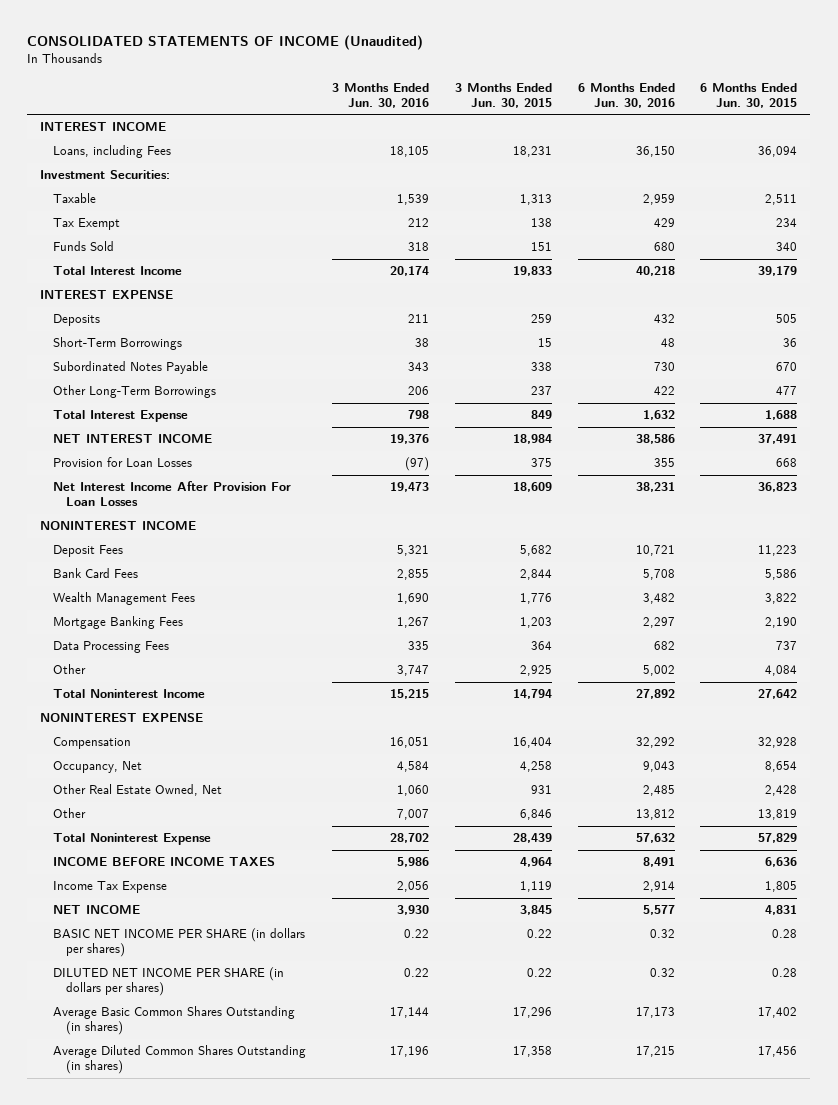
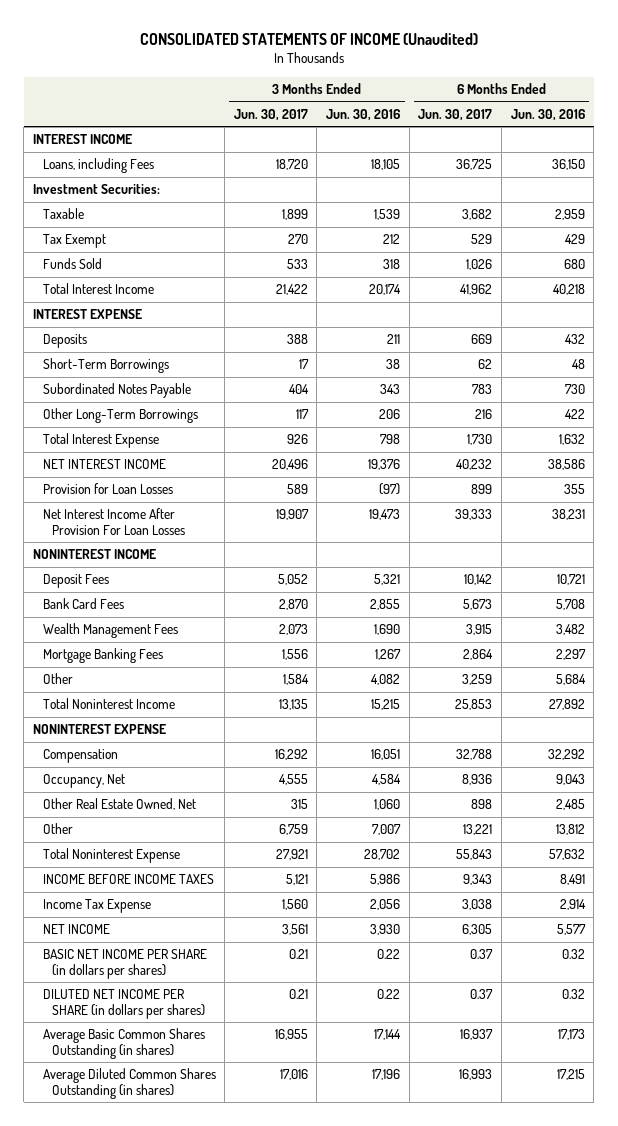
- | 3 Months Ended Jun. 30, 2016 | 3 Months Ended Jun. 30, 2015 | 6 Months Ended Jun. 30, 2016 | 6 Months Ended Jun. 30, 2015
+ | 3 Months Ended Jun. 30, 2017 | 3 Months Ended Jun. 30, 2016 | 6 Months Ended Jun. 30, 2017 | 6 Months Ended Jun. 30, 2016
- Data Processing Fees | 335 | 364 | 682 | 737
- Other | 3,747 | 2,925 | 5,002 | 4,084
+ Other | 1,584 | 4,082 | 3,259 | 5,684

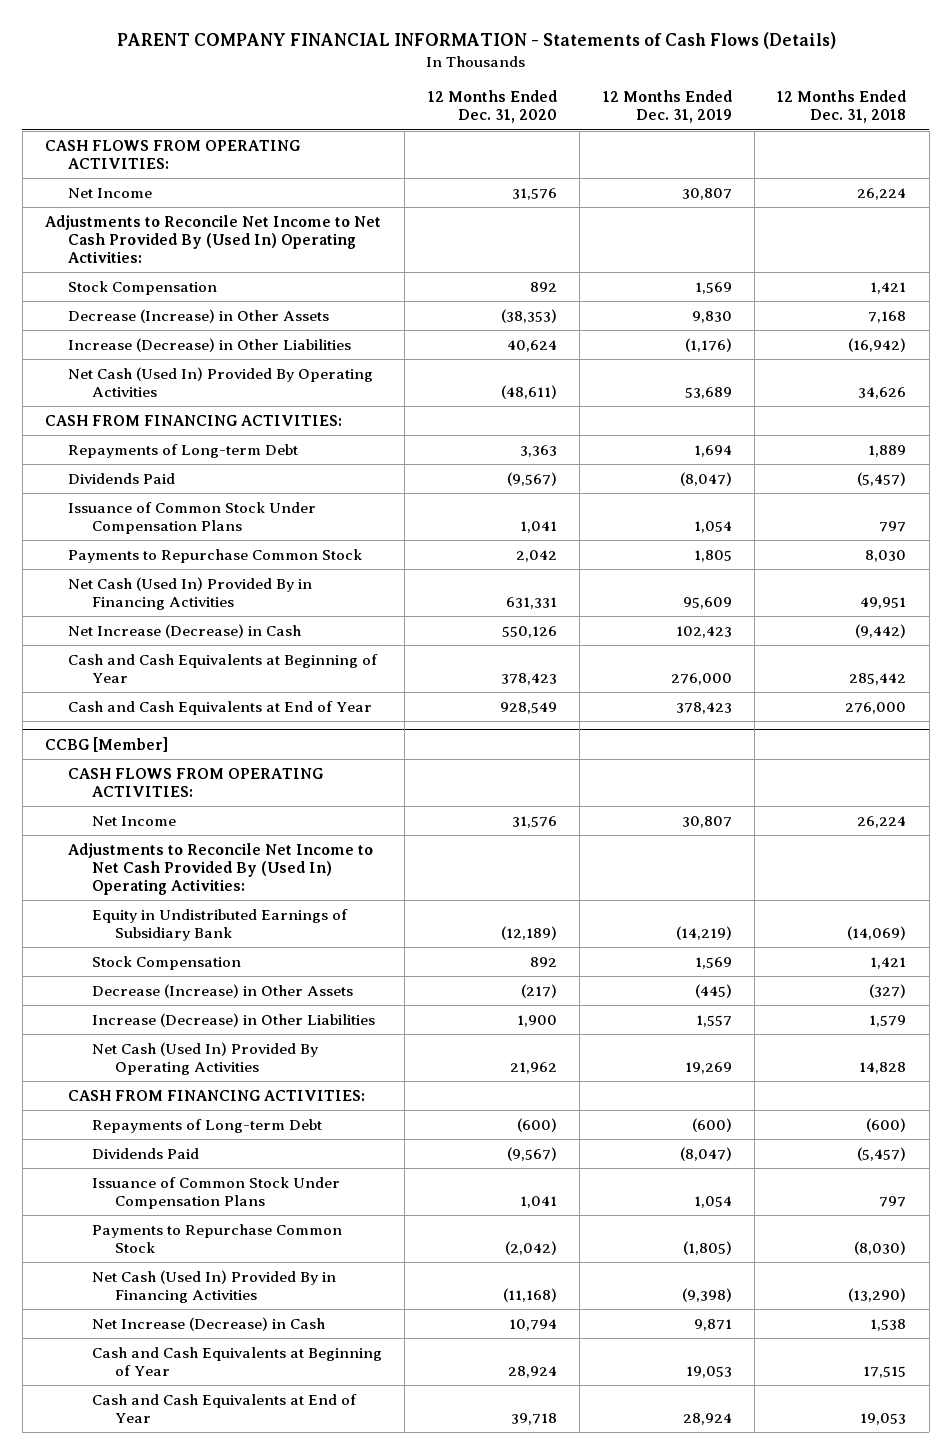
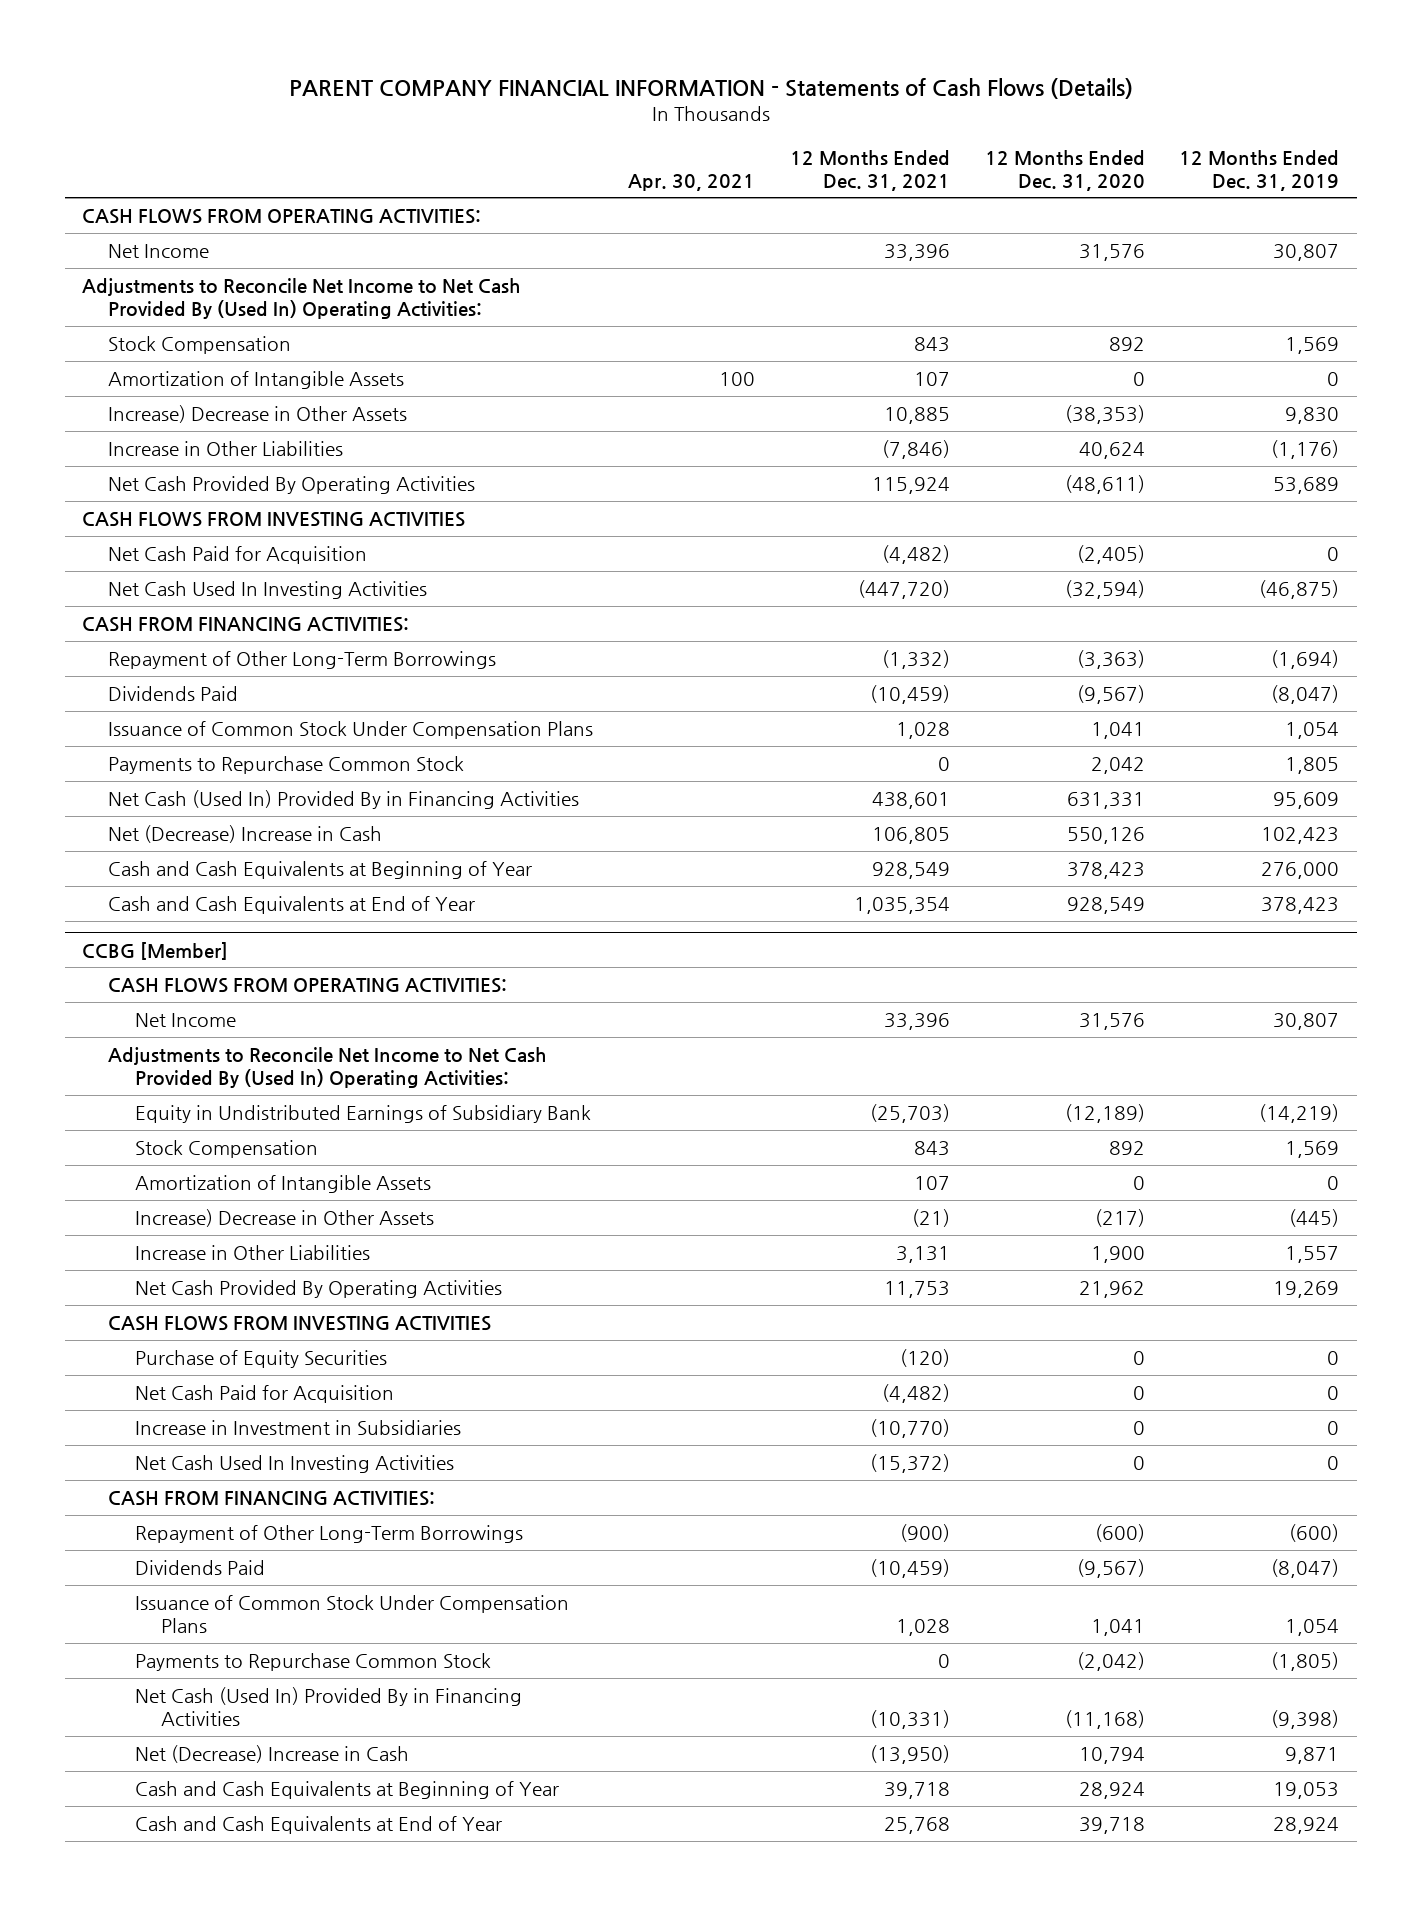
- | 12 Months Ended Dec. 31, 2020 | 12 Months Ended Dec. 31, 2019 | 12 Months Ended Dec. 31, 2018
+ | Apr. 30, 2021 | 12 Months Ended Dec. 31, 2021 | 12 Months Ended Dec. 31, 2020 | 12 Months Ended Dec. 31, 2019
- Decrease (Increase) in Other Assets | (38,353) | 9,830 | 7,168
- Increase (Decrease) in Other Liabilities | 40,624 | (1,176) | (16,942)
- Net Cash (Used In) Provided By Operating Activities | (48,611) | 53,689 | 34,626
+ Amortization of Intangible Assets | 100 | 107 | 0 | 0
+ Increase) Decrease in Other Assets | | 10,885 | (38,353) | 9,830
+ Increase in Other Liabilities | | (7,846) | 40,624 | (1,176)
+ Net Cash Provided By Operating Activities | | 115,924 | (48,611) | 53,689
+ CASH FLOWS FROM INVESTING ACTIVITIES
+ Net Cash Paid for Acquisition | | (4,482) | (2,405) | 0
+ Net Cash Used In Investing Activities | | (447,720) | (32,594) | (46,875)
- Repayments of Long-term Debt | 3,363 | 1,694 | 1,889
+ Repayment of Other Long-Term Borrowings | | (1,332) | (3,363) | (1,694)
- Net Increase (Decrease) in Cash | 550,126 | 102,423 | (9,442)
+ Net (Decrease) Increase in Cash | | 106,805 | 550,126 | 102,423
@ CCBG [Member]
- Decrease (Increase) in Other Assets | (217) | (445) | (327)
- Increase (Decrease) in Other Liabilities | 1,900 | 1,557 | 1,579
- Net Cash (Used In) Provided By Operating Activities | 21,962 | 19,269 | 14,828
+ Amortization of Intangible Assets | | 107 | 0 | 0
+ Increase) Decrease in Other Assets | | (21) | (217) | (445)
+ Increase in Other Liabilities | | 3,131 | 1,900 | 1,557
+ Net Cash Provided By Operating Activities | | 11,753 | 21,962 | 19,269
+ CASH FLOWS FROM INVESTING ACTIVITIES
+ Purchase of Equity Securities | | (120) | 0 | 0
+ Net Cash Paid for Acquisition | | (4,482) | 0 | 0
+ Increase in Investment in Subsidiaries | | (10,770) | 0 | 0
+ Net Cash Used In Investing Activities | | (15,372) | 0 | 0
- Repayments of Long-term Debt | (600) | (600) | (600)
+ Repayment of Other Long-Term Borrowings | | (900) | (600) | (600)
- Net Increase (Decrease) in Cash | 10,794 | 9,871 | 1,538
+ Net (Decrease) Increase in Cash | | (13,950) | 10,794 | 9,871

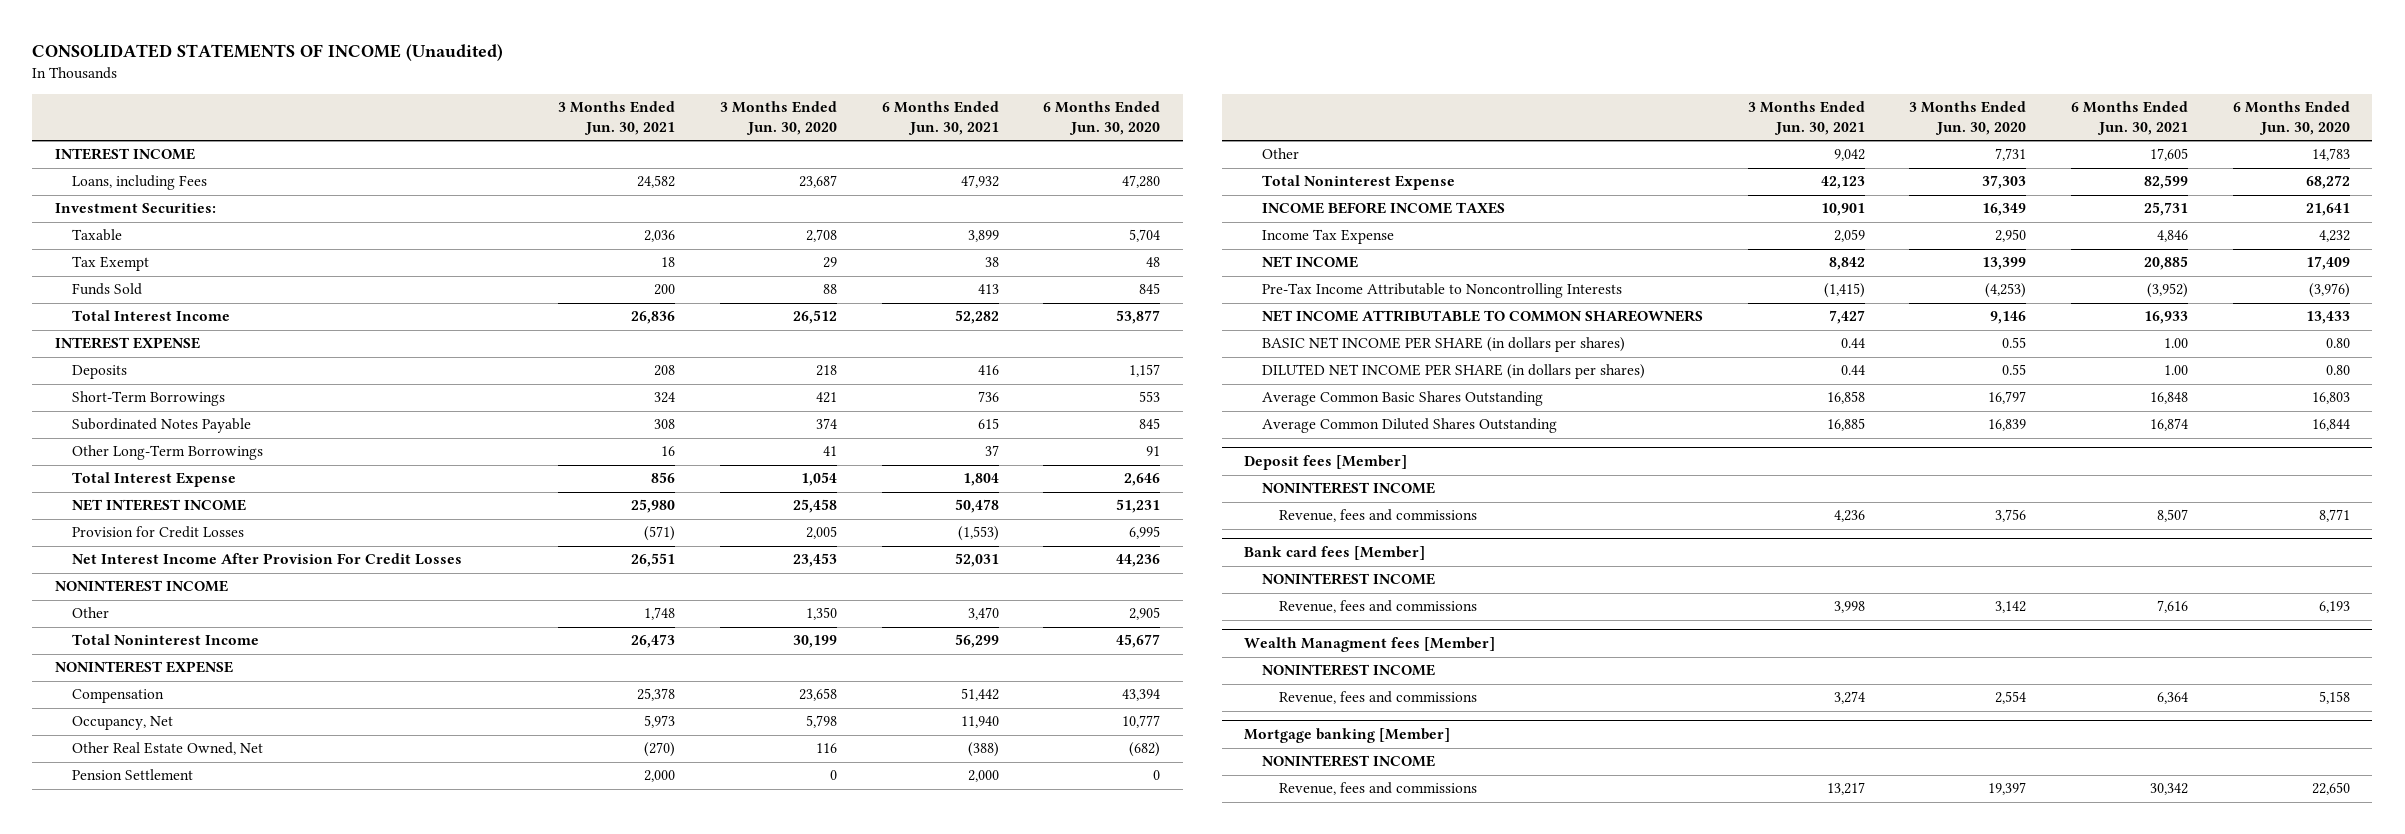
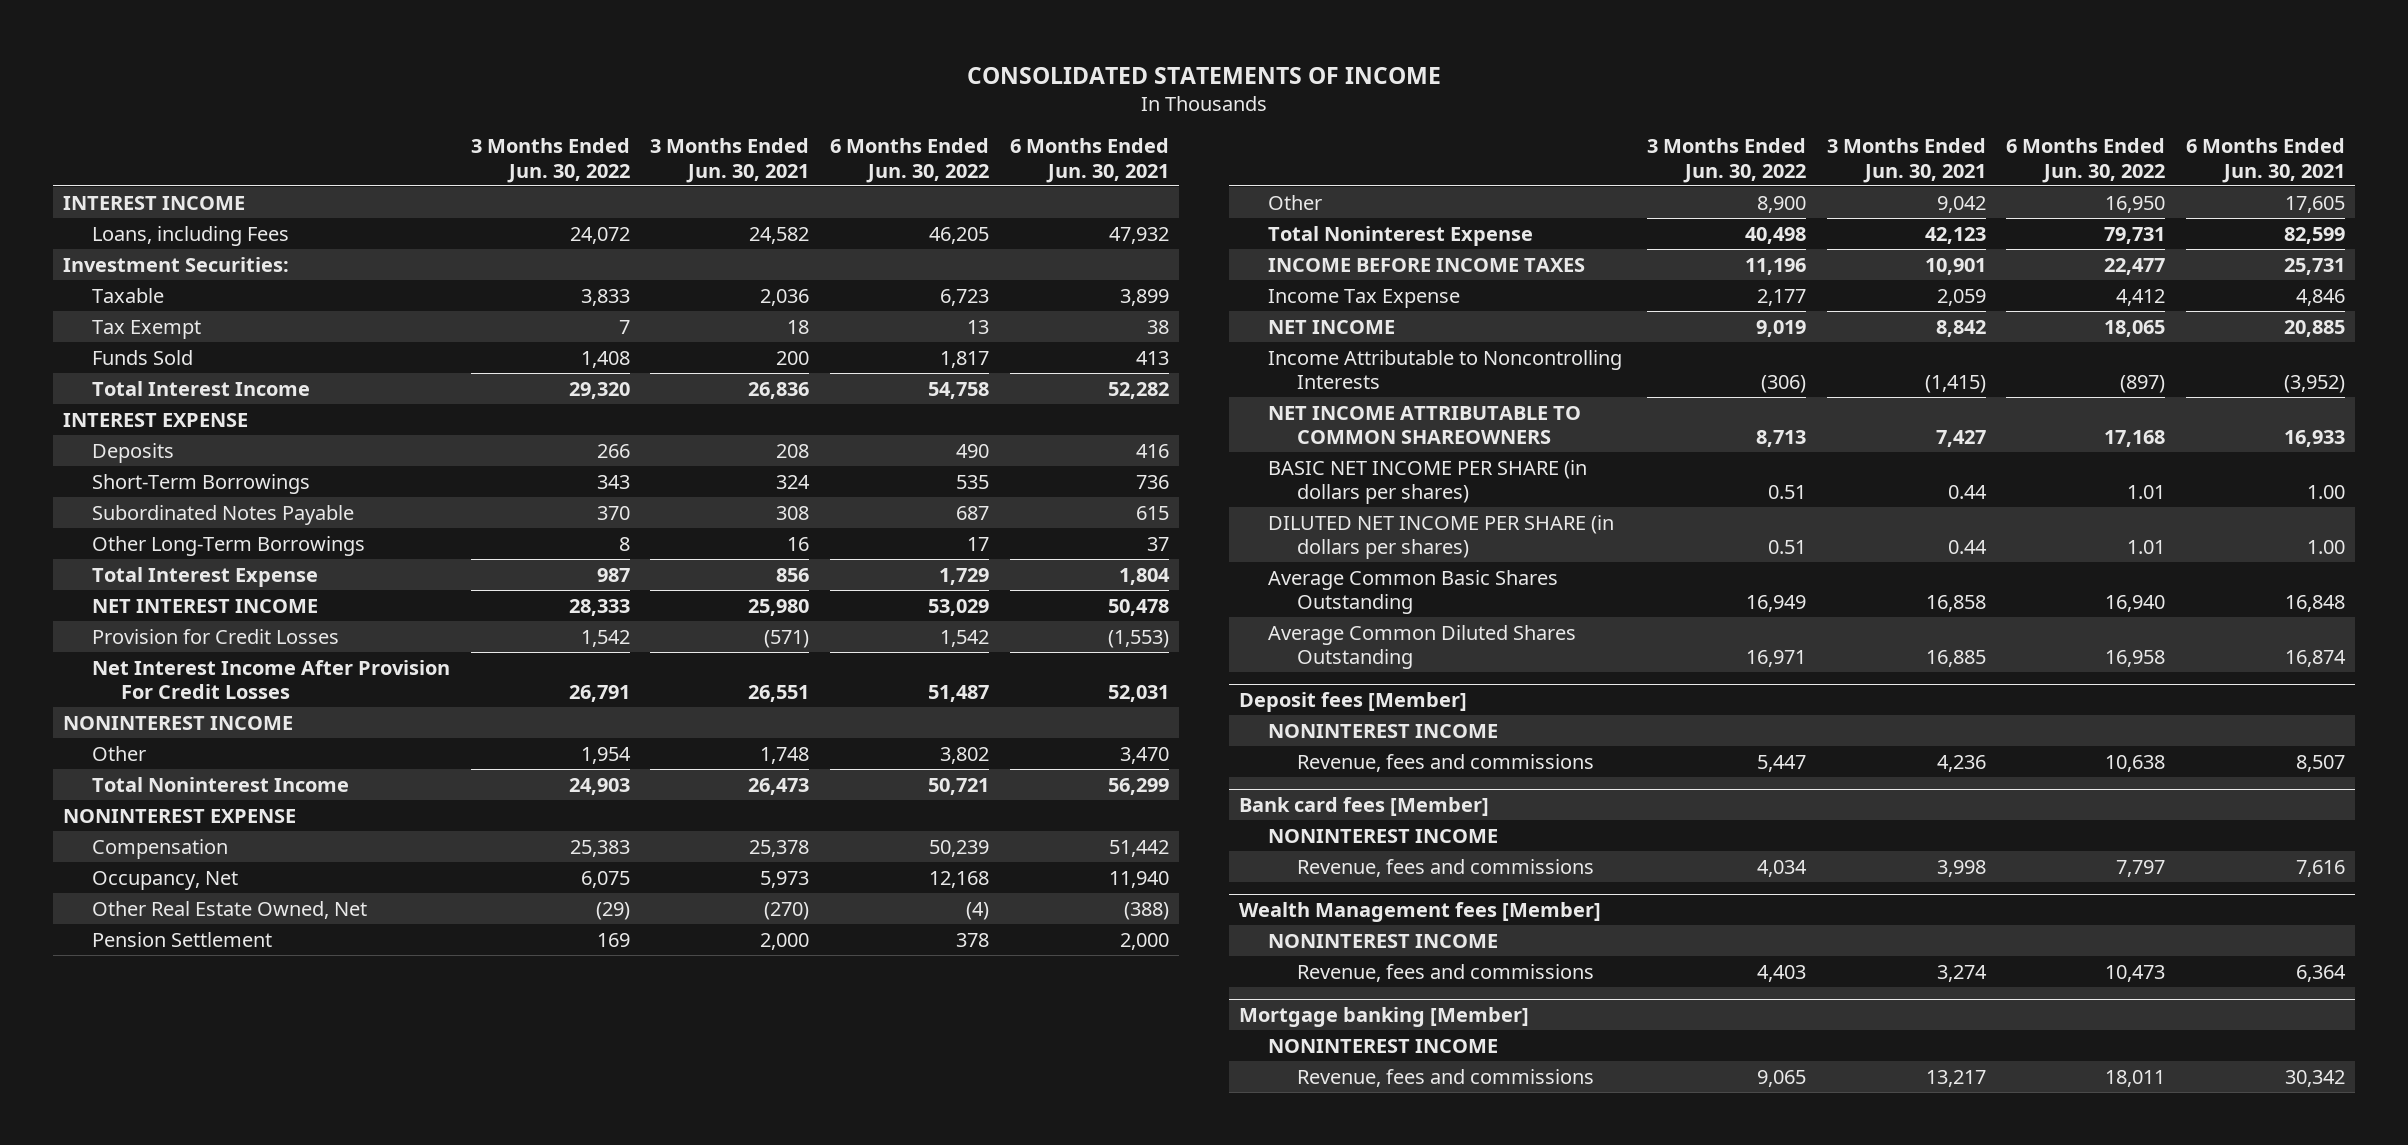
- CONSOLIDATED STATEMENTS OF INCOME (Unaudited)
+ CONSOLIDATED STATEMENTS OF INCOME
- | 3 Months Ended Jun. 30, 2021 | 3 Months Ended Jun. 30, 2020 | 6 Months Ended Jun. 30, 2021 | 6 Months Ended Jun. 30, 2020
+ | 3 Months Ended Jun. 30, 2022 | 3 Months Ended Jun. 30, 2021 | 6 Months Ended Jun. 30, 2022 | 6 Months Ended Jun. 30, 2021
- Pre-Tax Income Attributable to Noncontrolling Interests | (1,415) | (4,253) | (3,952) | (3,976)
+ Income Attributable to Noncontrolling Interests | (306) | (1,415) | (897) | (3,952)
- Wealth Managment fees [Member]
+ Wealth Management fees [Member]

